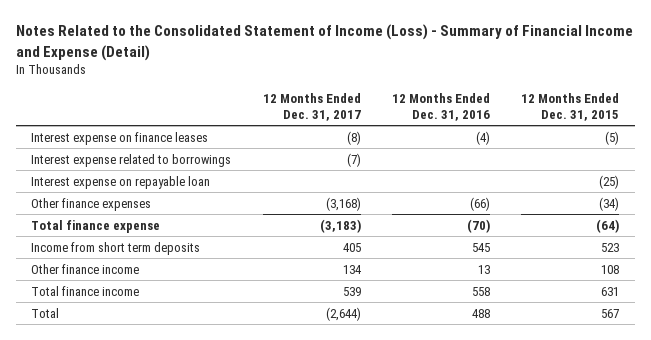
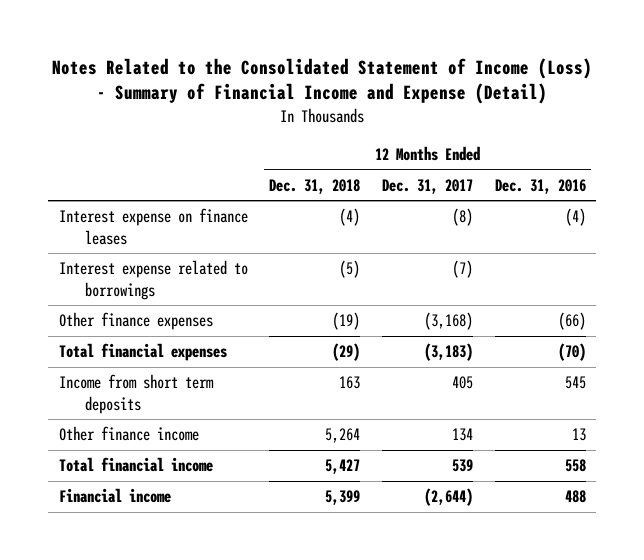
- | 12 Months Ended Dec. 31, 2017 | 12 Months Ended Dec. 31, 2016 | 12 Months Ended Dec. 31, 2015
+ | 12 Months Ended Dec. 31, 2018 | 12 Months Ended Dec. 31, 2017 | 12 Months Ended Dec. 31, 2016
- Interest expense on repayable loan | | | (25)
- Total finance expense | (3,183) | (70) | (64)
+ Total financial expenses | (29) | (3,183) | (70)
- Total finance income | 539 | 558 | 631
- Total | (2,644) | 488 | 567
+ Total financial income | 5,427 | 539 | 558
+ Financial income | 5,399 | (2,644) | 488

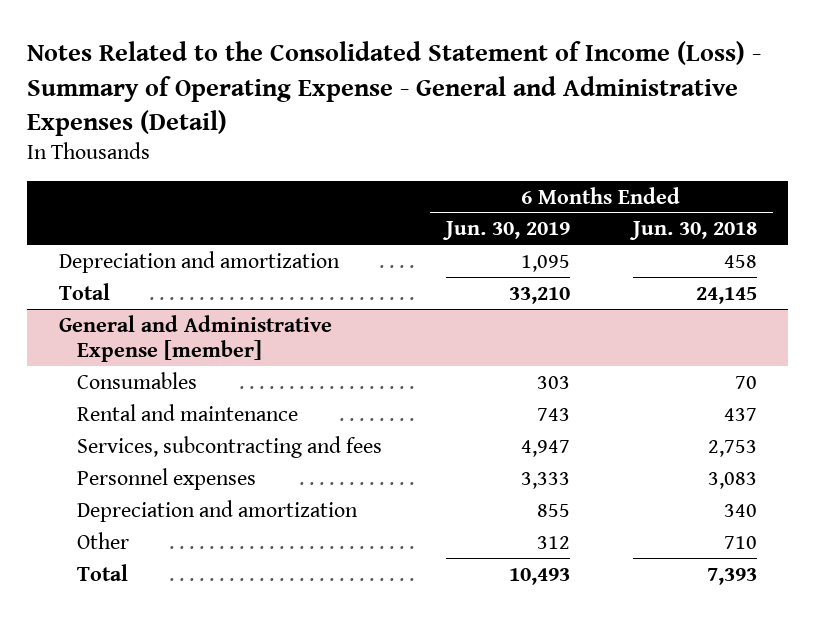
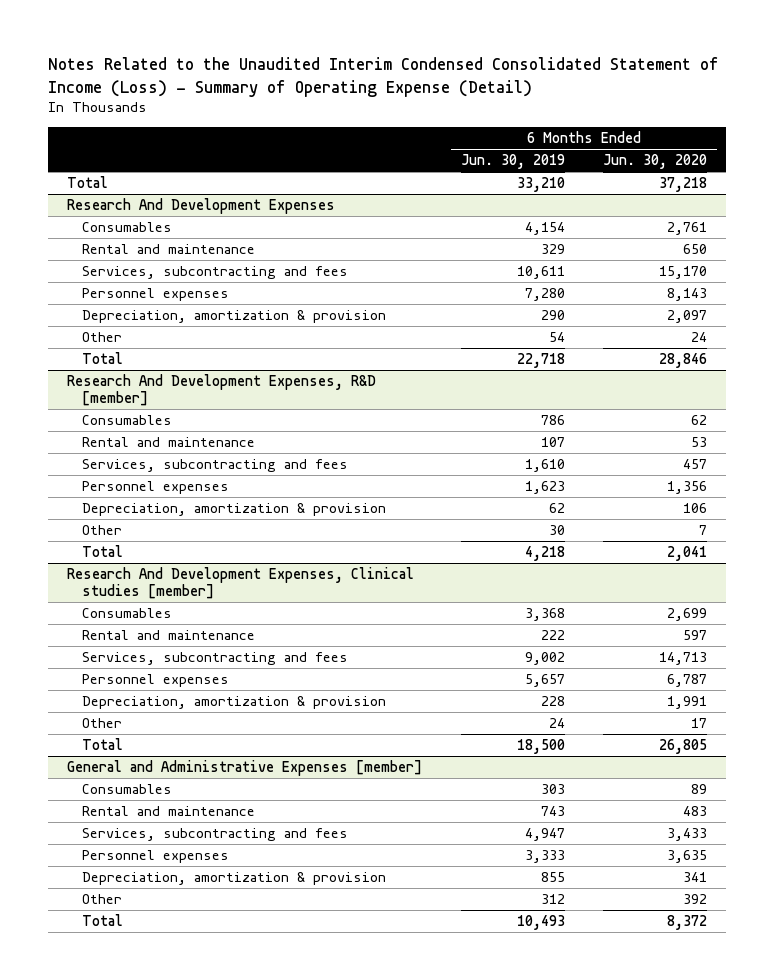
- Notes Related to the Consolidated Statement of Income (Loss) - Summary of Operating Expense - General and Administrative Expenses (Detail)
+ Notes Related to the Unaudited Interim Condensed Consolidated Statement of Income (Loss) - Summary of Operating Expense (Detail)
- | 6 Months Ended Jun. 30, 2019 | 6 Months Ended Jun. 30, 2018
+ | 6 Months Ended Jun. 30, 2019 | 6 Months Ended Jun. 30, 2020
- Depreciation and amortization | 1,095 | 458
- General and Administrative Expense [member]
+ Research And Development Expenses
+ Consumables | 4,154 | 2,761
+ Rental and maintenance | 329 | 650
+ Services, subcontracting and fees | 10,611 | 15,170
+ Personnel expenses | 7,280 | 8,143
+ Depreciation, amortization & provision | 290 | 2,097
+ Other | 54 | 24
+ Total | 22,718 | 28,846
+ Research And Development Expenses, R&D [member]
+ Consumables | 786 | 62
+ Rental and maintenance | 107 | 53
+ Services, subcontracting and fees | 1,610 | 457
+ Personnel expenses | 1,623 | 1,356
+ Depreciation, amortization & provision | 62 | 106
+ Other | 30 | 7
+ Total | 4,218 | 2,041
+ Research And Development Expenses, Clinical studies [member]
+ Consumables | 3,368 | 2,699
+ Rental and maintenance | 222 | 597
+ Services, subcontracting and fees | 9,002 | 14,713
+ Personnel expenses | 5,657 | 6,787
+ Depreciation, amortization & provision | 228 | 1,991
+ Other | 24 | 17
+ Total | 18,500 | 26,805
+ General and Administrative Expenses [member]
- Depreciation and amortization | 855 | 340
+ Depreciation, amortization & provision | 855 | 341

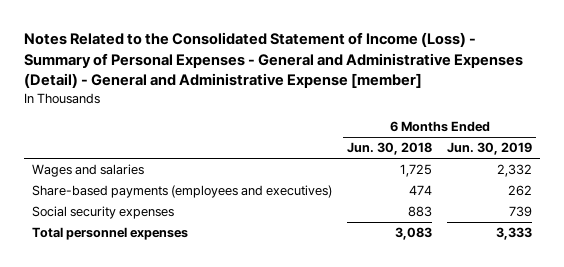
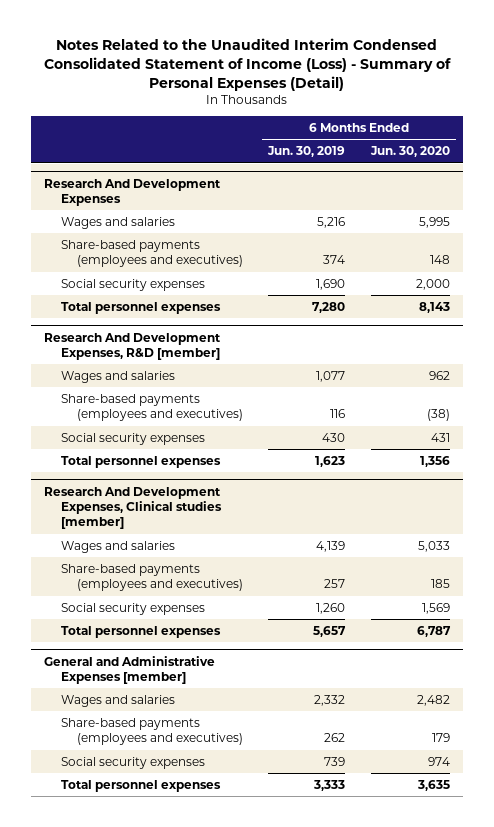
- Notes Related to the Consolidated Statement of Income (Loss) - Summary of Personal Expenses - General and Administrative Expenses (Detail) - General and Administrative Expense [member]
+ Notes Related to the Unaudited Interim Condensed Consolidated Statement of Income (Loss) - Summary of Personal Expenses (Detail)
- | 6 Months Ended Jun. 30, 2018 | 6 Months Ended Jun. 30, 2019
+ | 6 Months Ended Jun. 30, 2019 | 6 Months Ended Jun. 30, 2020
+ Research And Development Expenses
+ Wages and salaries | 5,216 | 5,995
+ Share-based payments (employees and executives) | 374 | 148
+ Social security expenses | 1,690 | 2,000
+ Total personnel expenses | 7,280 | 8,143
+ Research And Development Expenses, R&D [member]
+ Wages and salaries | 1,077 | 962
+ Share-based payments (employees and executives) | 116 | (38)
+ Social security expenses | 430 | 431
+ Total personnel expenses | 1,623 | 1,356
+ Research And Development Expenses, Clinical studies [member]
+ Wages and salaries | 4,139 | 5,033
+ Share-based payments (employees and executives) | 257 | 185
+ Social security expenses | 1,260 | 1,569
+ Total personnel expenses | 5,657 | 6,787
+ General and Administrative Expenses [member]

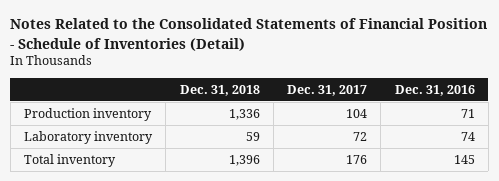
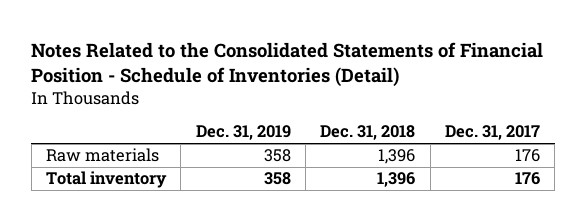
- | Dec. 31, 2018 | Dec. 31, 2017 | Dec. 31, 2016
+ | Dec. 31, 2019 | Dec. 31, 2018 | Dec. 31, 2017
- Production inventory | 1,336 | 104 | 71
- Laboratory inventory | 59 | 72 | 74
+ Raw materials | 358 | 1,396 | 176

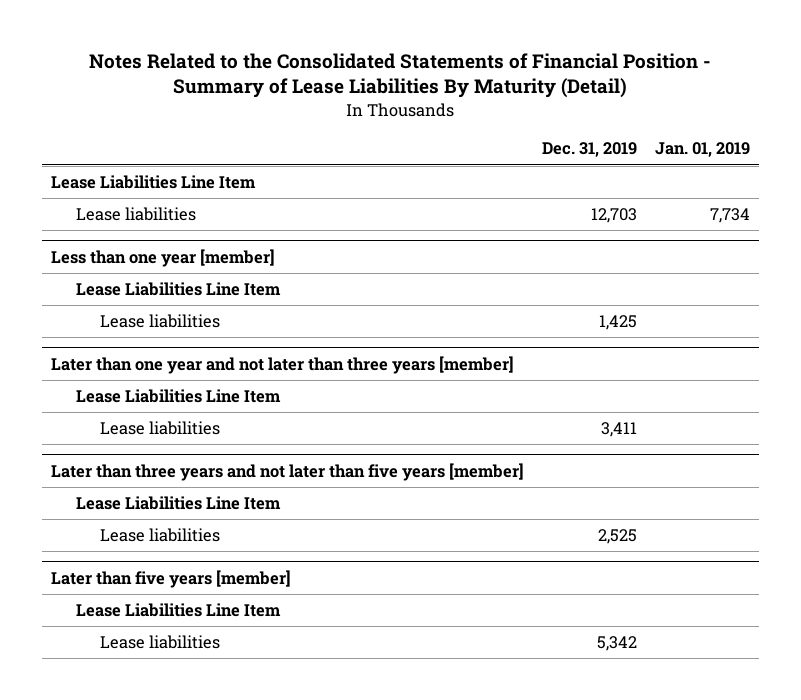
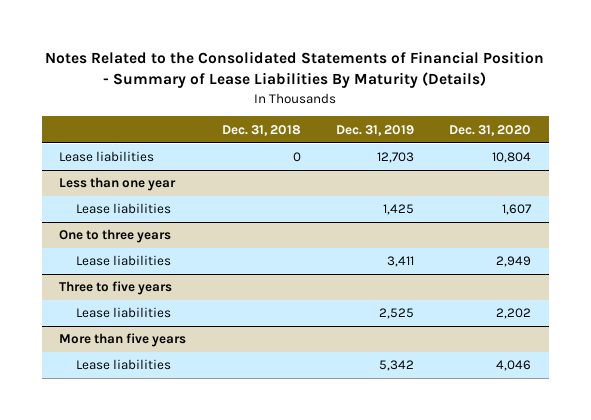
- Notes Related to the Consolidated Statements of Financial Position - Summary of Lease Liabilities By Maturity (Detail)
+ Notes Related to the Consolidated Statements of Financial Position - Summary of Lease Liabilities By Maturity (Details)
- | Dec. 31, 2019 | Jan. 01, 2019
+ | Dec. 31, 2018 | Dec. 31, 2019 | Dec. 31, 2020
- Lease Liabilities Line Item
- Less than one year [member]
- Lease Liabilities Line Item
+ Less than one year
- Later than one year and not later than three years [member]
- Lease Liabilities Line Item
+ One to three years
- Later than three years and not later than five years [member]
- Lease Liabilities Line Item
+ Three to five years
- Later than five years [member]
- Lease Liabilities Line Item
+ More than five years

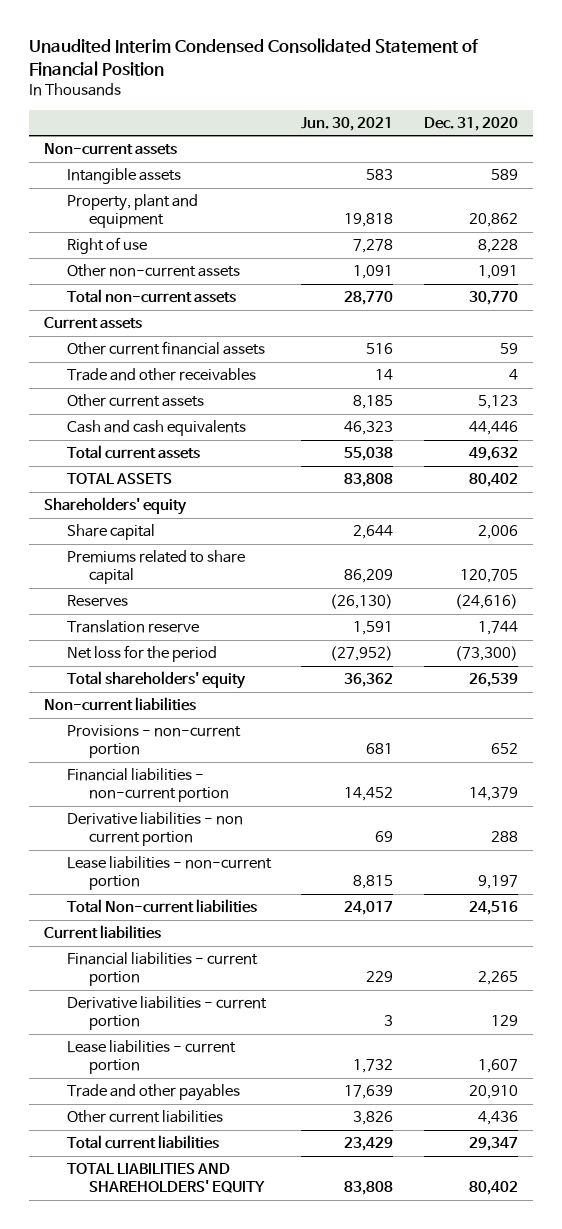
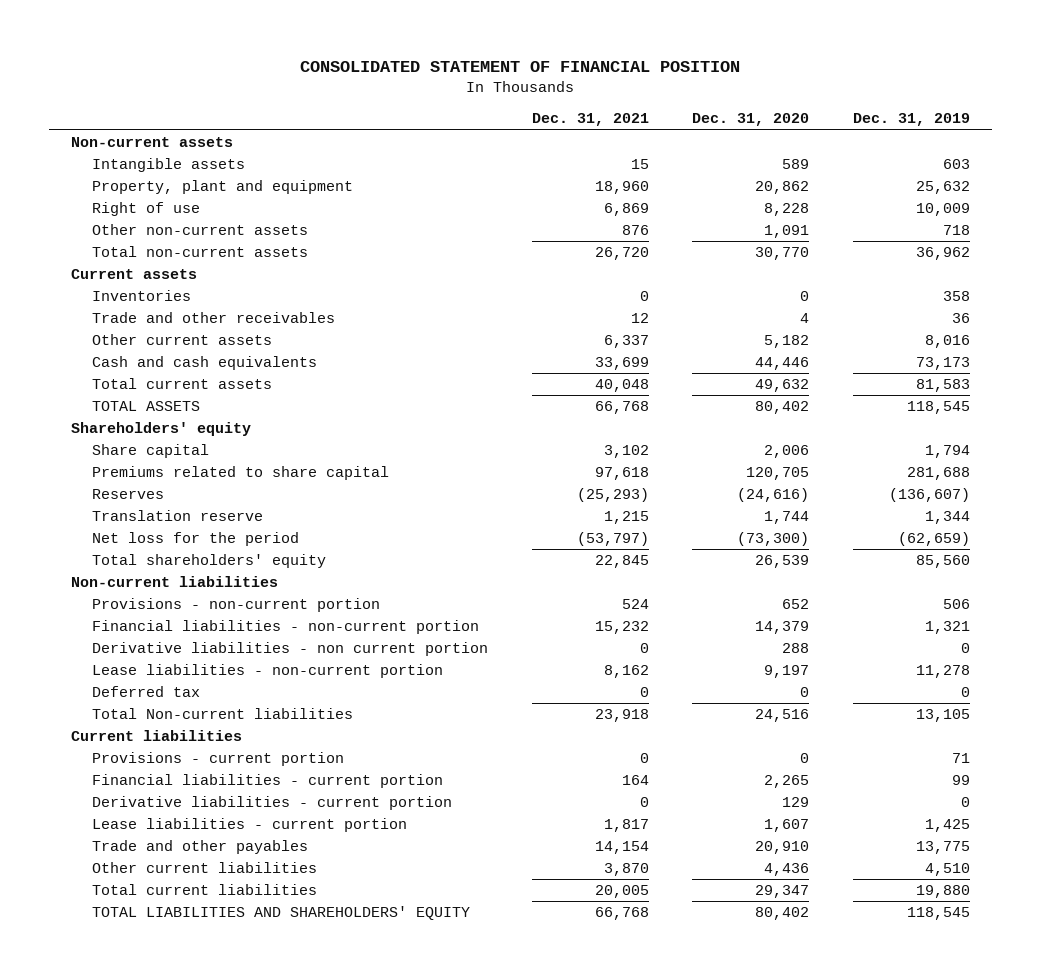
- Unaudited Interim Condensed Consolidated Statement of Financial Position
+ CONSOLIDATED STATEMENT OF FINANCIAL POSITION
- | Jun. 30, 2021 | Dec. 31, 2020
+ | Dec. 31, 2021 | Dec. 31, 2020 | Dec. 31, 2019
- Other current financial assets | 516 | 59
+ Inventories | 0 | 0 | 358
- Other current assets | 8,185 | 5,123
+ Other current assets | 6,337 | 5,182 | 8,016
+ Deferred tax | 0 | 0 | 0
+ Provisions - current portion | 0 | 0 | 71

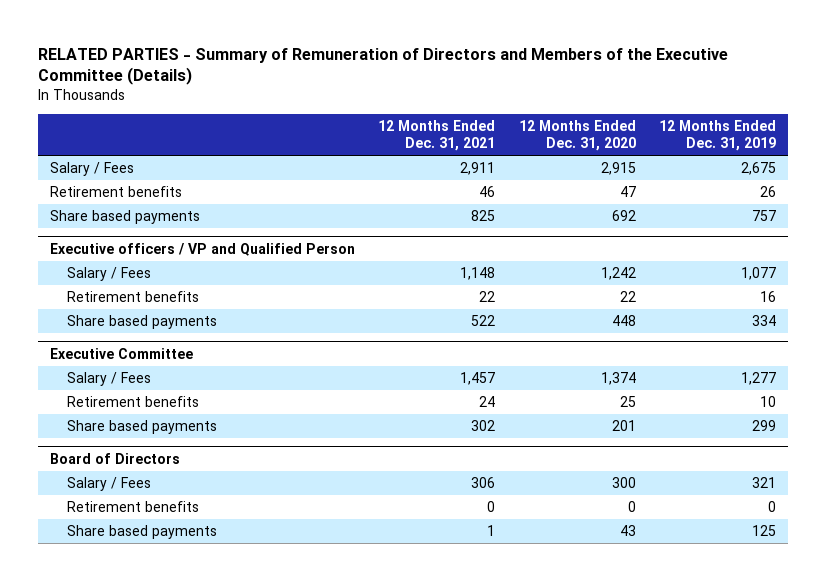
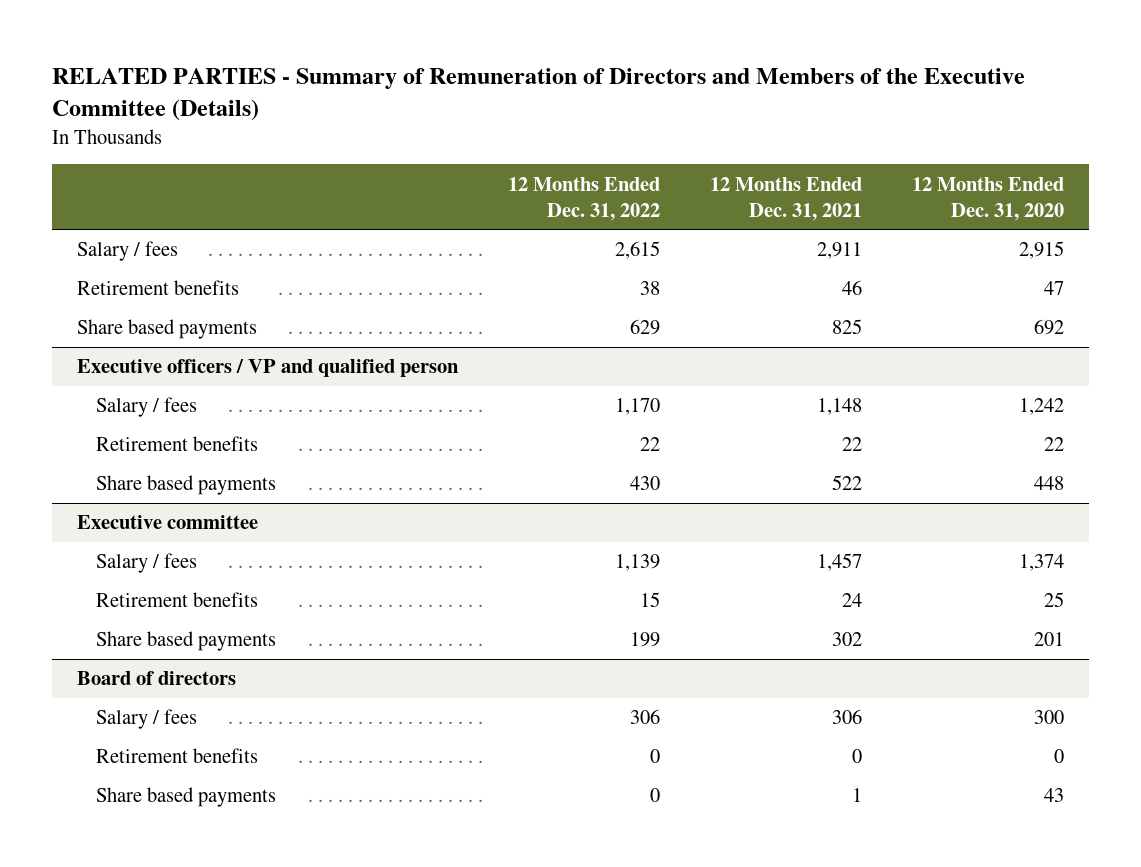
- | 12 Months Ended Dec. 31, 2021 | 12 Months Ended Dec. 31, 2020 | 12 Months Ended Dec. 31, 2019
+ | 12 Months Ended Dec. 31, 2022 | 12 Months Ended Dec. 31, 2021 | 12 Months Ended Dec. 31, 2020
- Salary / Fees | 2,911 | 2,915 | 2,675
+ Salary / fees | 2,615 | 2,911 | 2,915
- Executive officers / VP and Qualified Person
- Salary / Fees | 1,148 | 1,242 | 1,077
+ Executive officers / VP and qualified person
+ Salary / fees | 1,170 | 1,148 | 1,242
- Executive Committee
- Salary / Fees | 1,457 | 1,374 | 1,277
+ Executive committee
+ Salary / fees | 1,139 | 1,457 | 1,374
- Board of Directors
- Salary / Fees | 306 | 300 | 321
+ Board of directors
+ Salary / fees | 306 | 306 | 300

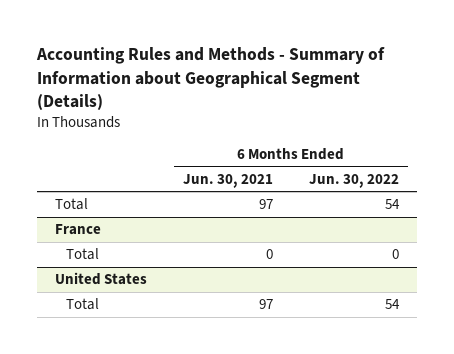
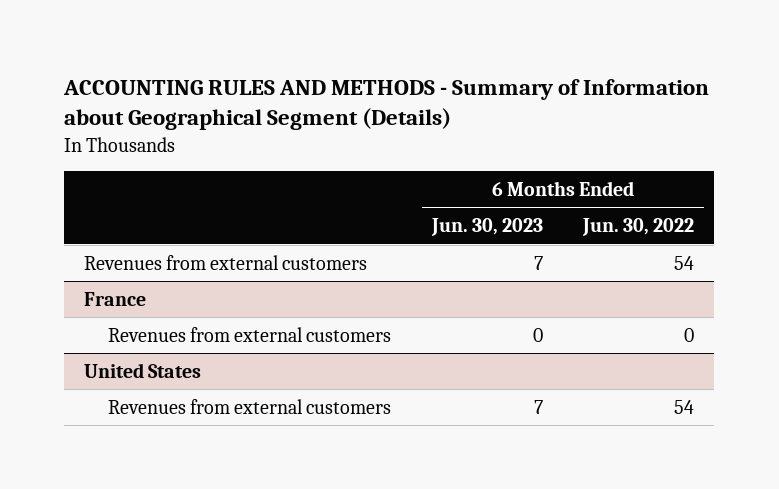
- Accounting Rules and Methods - Summary of Information about Geographical Segment (Details)
+ ACCOUNTING RULES AND METHODS - Summary of Information about Geographical Segment (Details)
- | 6 Months Ended Jun. 30, 2021 | 6 Months Ended Jun. 30, 2022
+ | 6 Months Ended Jun. 30, 2023 | 6 Months Ended Jun. 30, 2022
- Total | 97 | 54
+ Revenues from external customers | 7 | 54
@ France
- Total | 0 | 0
+ Revenues from external customers | 0 | 0
@ United States
- Total | 97 | 54
+ Revenues from external customers | 7 | 54

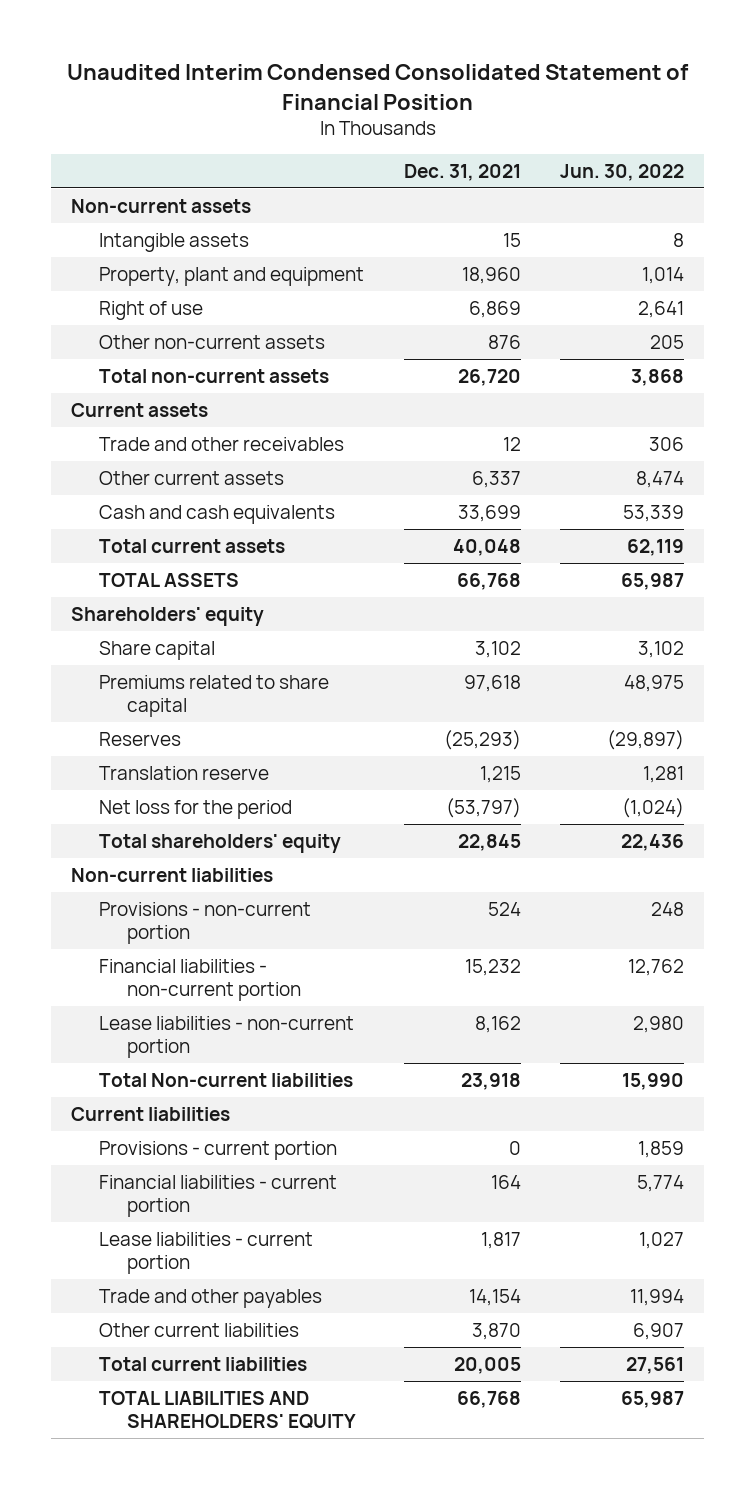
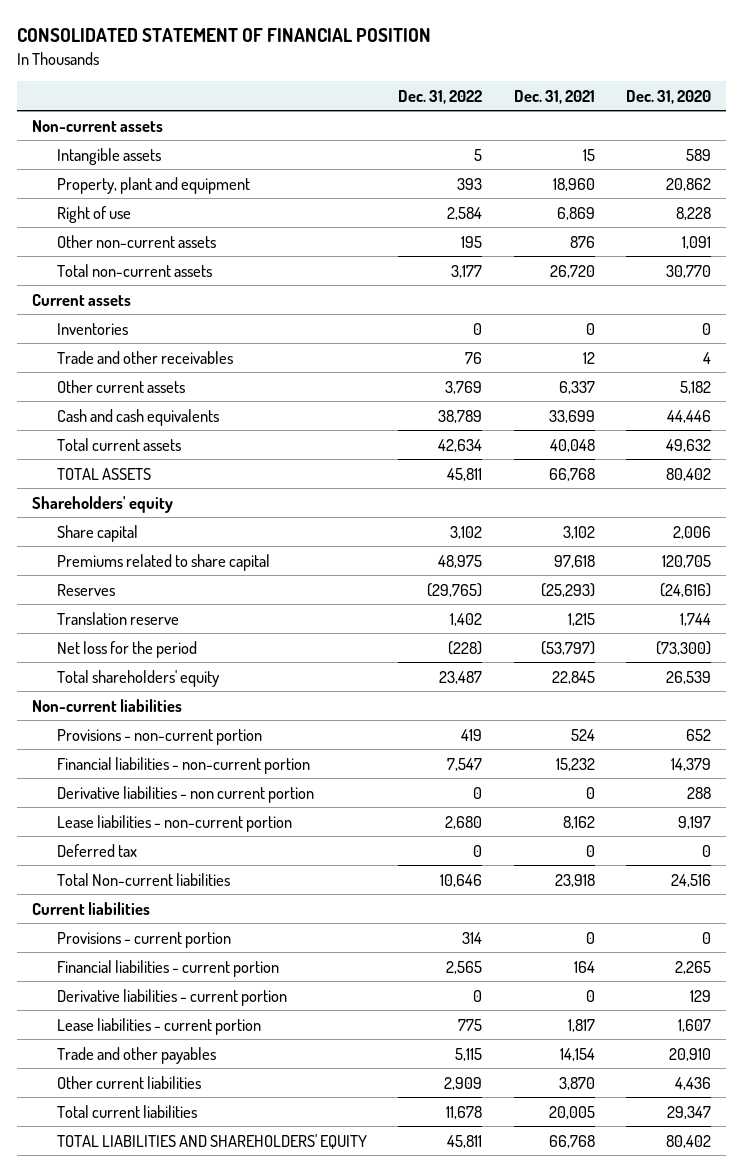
- Unaudited Interim Condensed Consolidated Statement of Financial Position
+ CONSOLIDATED STATEMENT OF FINANCIAL POSITION
- | Dec. 31, 2021 | Jun. 30, 2022
+ | Dec. 31, 2022 | Dec. 31, 2021 | Dec. 31, 2020
+ Inventories | 0 | 0 | 0
+ Derivative liabilities - non current portion | 0 | 0 | 288
+ Deferred tax | 0 | 0 | 0
+ Derivative liabilities - current portion | 0 | 0 | 129

